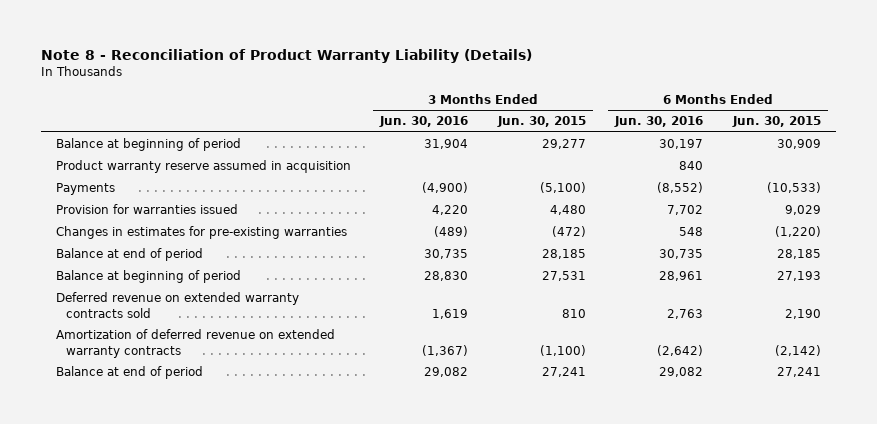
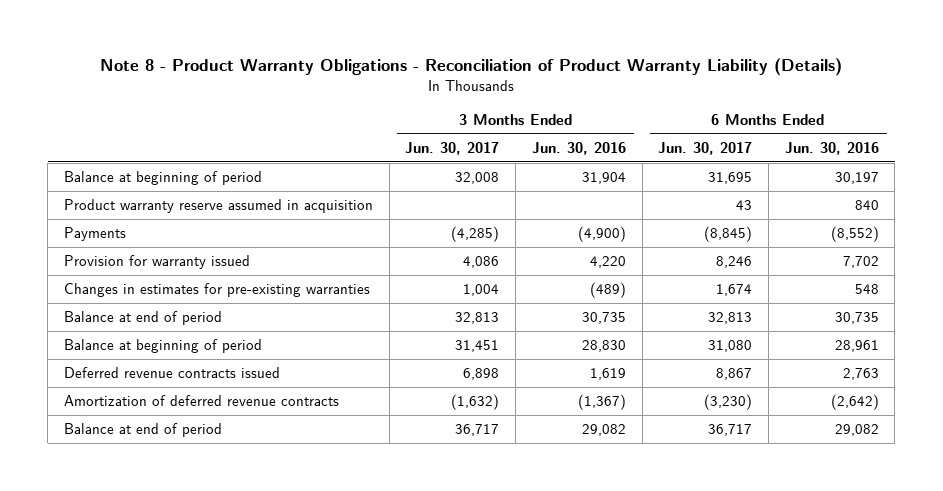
- Note 8 - Reconciliation of Product Warranty Liability (Details)
+ Note 8 - Product Warranty Obligations - Reconciliation of Product Warranty Liability (Details)
- | 3 Months Ended Jun. 30, 2016 | 3 Months Ended Jun. 30, 2015 | 6 Months Ended Jun. 30, 2016 | 6 Months Ended Jun. 30, 2015
+ | 3 Months Ended Jun. 30, 2017 | 3 Months Ended Jun. 30, 2016 | 6 Months Ended Jun. 30, 2017 | 6 Months Ended Jun. 30, 2016
- Provision for warranties issued | 4,220 | 4,480 | 7,702 | 9,029
+ Provision for warranty issued | 4,086 | 4,220 | 8,246 | 7,702
- Deferred revenue on extended warranty contracts sold | 1,619 | 810 | 2,763 | 2,190
- Amortization of deferred revenue on extended warranty contracts | (1,367) | (1,100) | (2,642) | (2,142)
+ Deferred revenue contracts issued | 6,898 | 1,619 | 8,867 | 2,763
+ Amortization of deferred revenue contracts | (1,632) | (1,367) | (3,230) | (2,642)

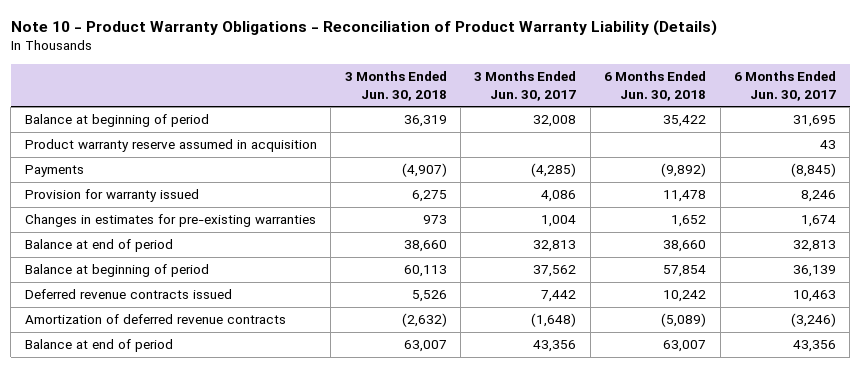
- Note 8 - Product Warranty Obligations - Reconciliation of Product Warranty Liability (Details)
+ Note 10 - Product Warranty Obligations - Reconciliation of Product Warranty Liability (Details)
- | 3 Months Ended Jun. 30, 2017 | 3 Months Ended Jun. 30, 2016 | 6 Months Ended Jun. 30, 2017 | 6 Months Ended Jun. 30, 2016
+ | 3 Months Ended Jun. 30, 2018 | 3 Months Ended Jun. 30, 2017 | 6 Months Ended Jun. 30, 2018 | 6 Months Ended Jun. 30, 2017
- Balance at beginning of period | 31,451 | 28,830 | 31,080 | 28,961
- Deferred revenue contracts issued | 6,898 | 1,619 | 8,867 | 2,763
- Amortization of deferred revenue contracts | (1,632) | (1,367) | (3,230) | (2,642)
- Balance at end of period | 36,717 | 29,082 | 36,717 | 29,082
+ Balance at beginning of period | 60,113 | 37,562 | 57,854 | 36,139
+ Deferred revenue contracts issued | 5,526 | 7,442 | 10,242 | 10,463
+ Amortization of deferred revenue contracts | (2,632) | (1,648) | (5,089) | (3,246)
+ Balance at end of period | 63,007 | 43,356 | 63,007 | 43,356

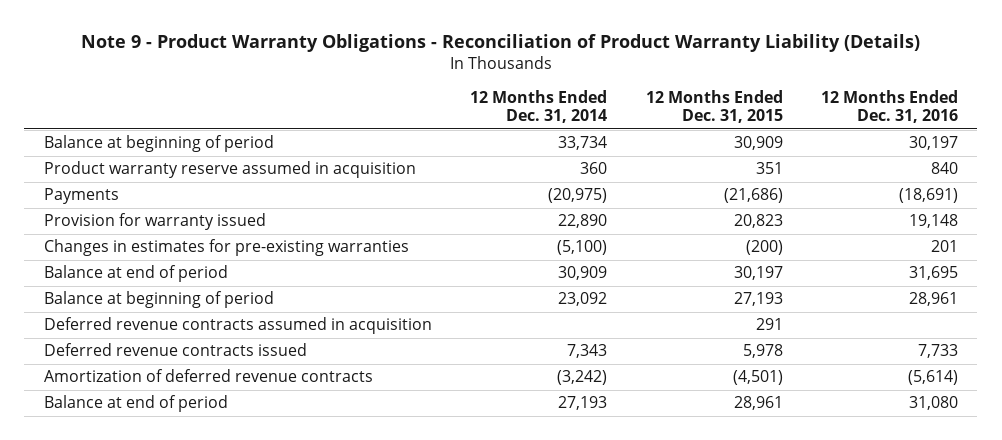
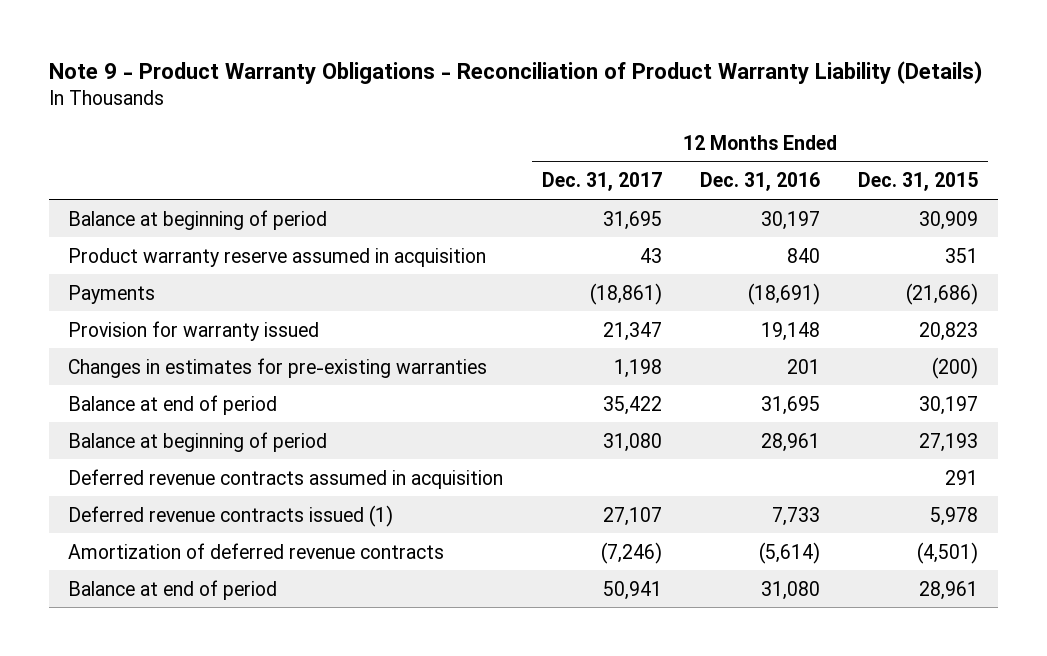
- | 12 Months Ended Dec. 31, 2014 | 12 Months Ended Dec. 31, 2015 | 12 Months Ended Dec. 31, 2016
+ | 12 Months Ended Dec. 31, 2017 | 12 Months Ended Dec. 31, 2016 | 12 Months Ended Dec. 31, 2015
- Deferred revenue contracts issued | 7,343 | 5,978 | 7,733
+ Deferred revenue contracts issued (1) | 27,107 | 7,733 | 5,978

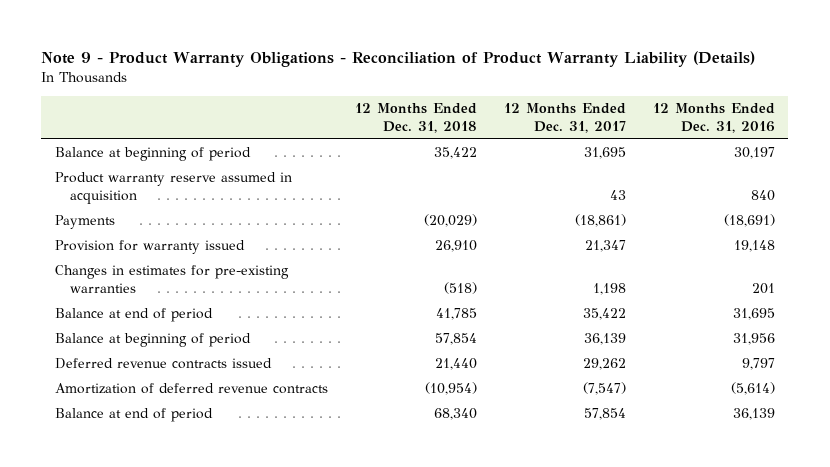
- | 12 Months Ended Dec. 31, 2017 | 12 Months Ended Dec. 31, 2016 | 12 Months Ended Dec. 31, 2015
+ | 12 Months Ended Dec. 31, 2018 | 12 Months Ended Dec. 31, 2017 | 12 Months Ended Dec. 31, 2016
- Balance at beginning of period | 31,080 | 28,961 | 27,193
- Deferred revenue contracts assumed in acquisition | | | 291
- Deferred revenue contracts issued (1) | 27,107 | 7,733 | 5,978
- Amortization of deferred revenue contracts | (7,246) | (5,614) | (4,501)
- Balance at end of period | 50,941 | 31,080 | 28,961
+ Balance at beginning of period | 57,854 | 36,139 | 31,956
+ Deferred revenue contracts issued | 21,440 | 29,262 | 9,797
+ Amortization of deferred revenue contracts | (10,954) | (7,547) | (5,614)
+ Balance at end of period | 68,340 | 57,854 | 36,139

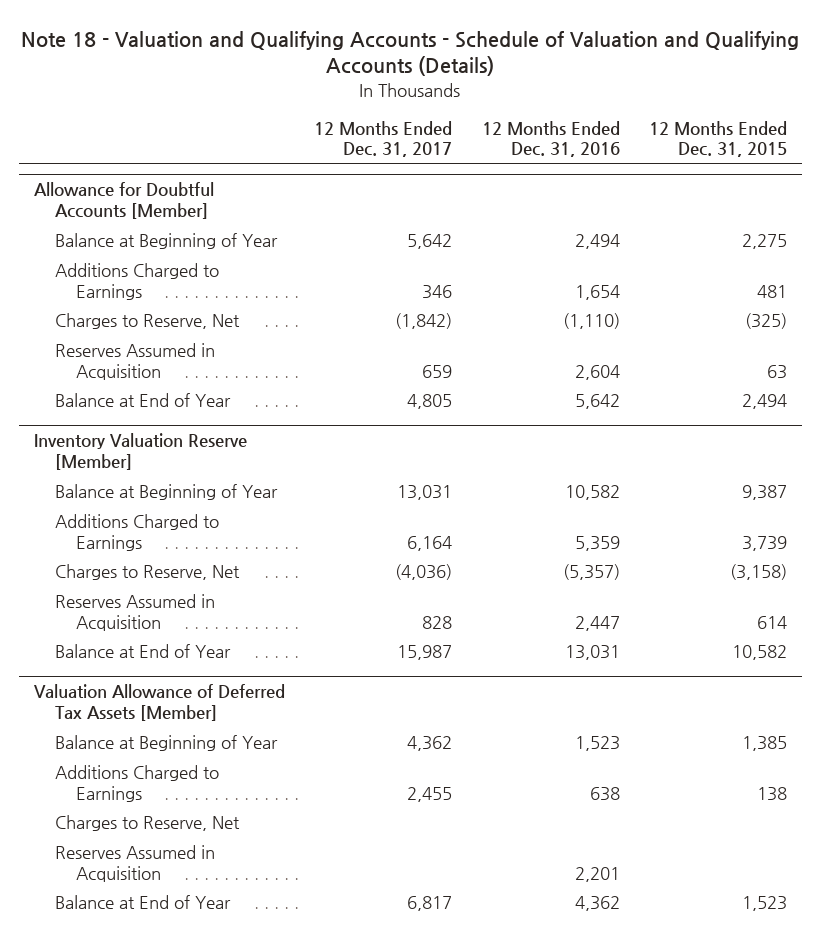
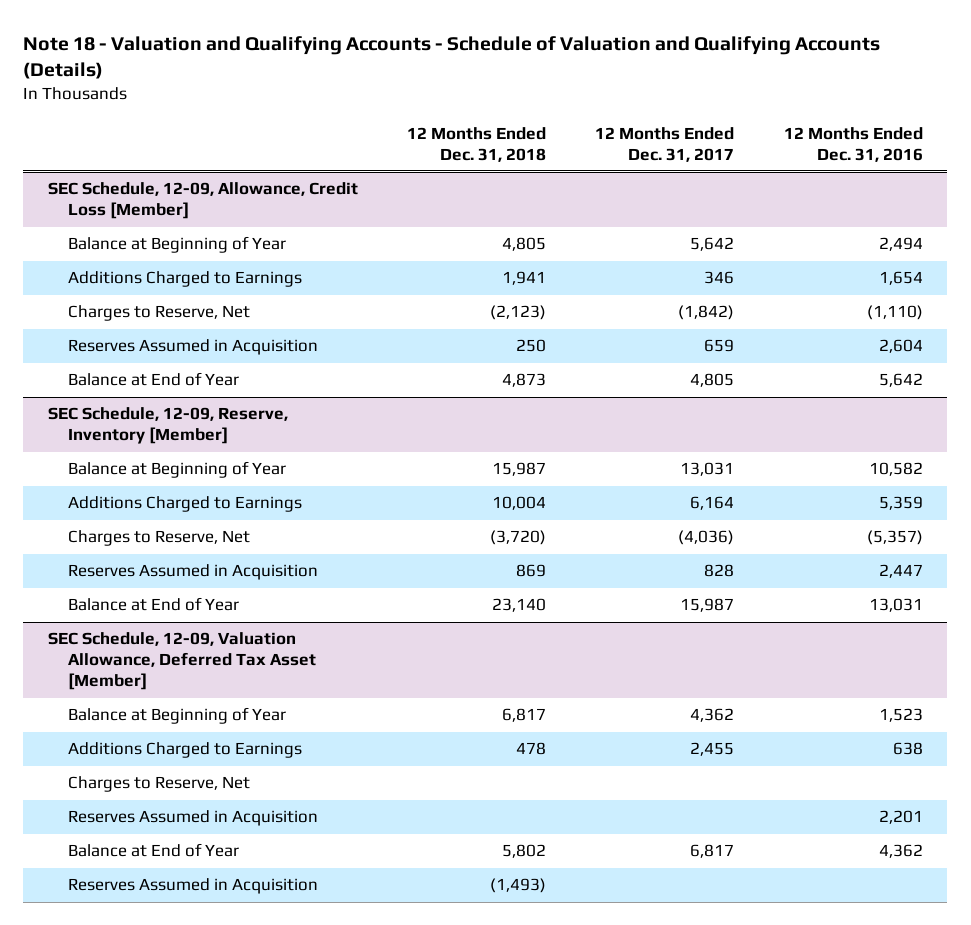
- | 12 Months Ended Dec. 31, 2017 | 12 Months Ended Dec. 31, 2016 | 12 Months Ended Dec. 31, 2015
+ | 12 Months Ended Dec. 31, 2018 | 12 Months Ended Dec. 31, 2017 | 12 Months Ended Dec. 31, 2016
- Allowance for Doubtful Accounts [Member]
+ SEC Schedule, 12-09, Allowance, Credit Loss [Member]
- Inventory Valuation Reserve [Member]
+ SEC Schedule, 12-09, Reserve, Inventory [Member]
- Valuation Allowance of Deferred Tax Assets [Member]
+ SEC Schedule, 12-09, Valuation Allowance, Deferred Tax Asset [Member]
+ Reserves Assumed in Acquisition | (1,493) | |

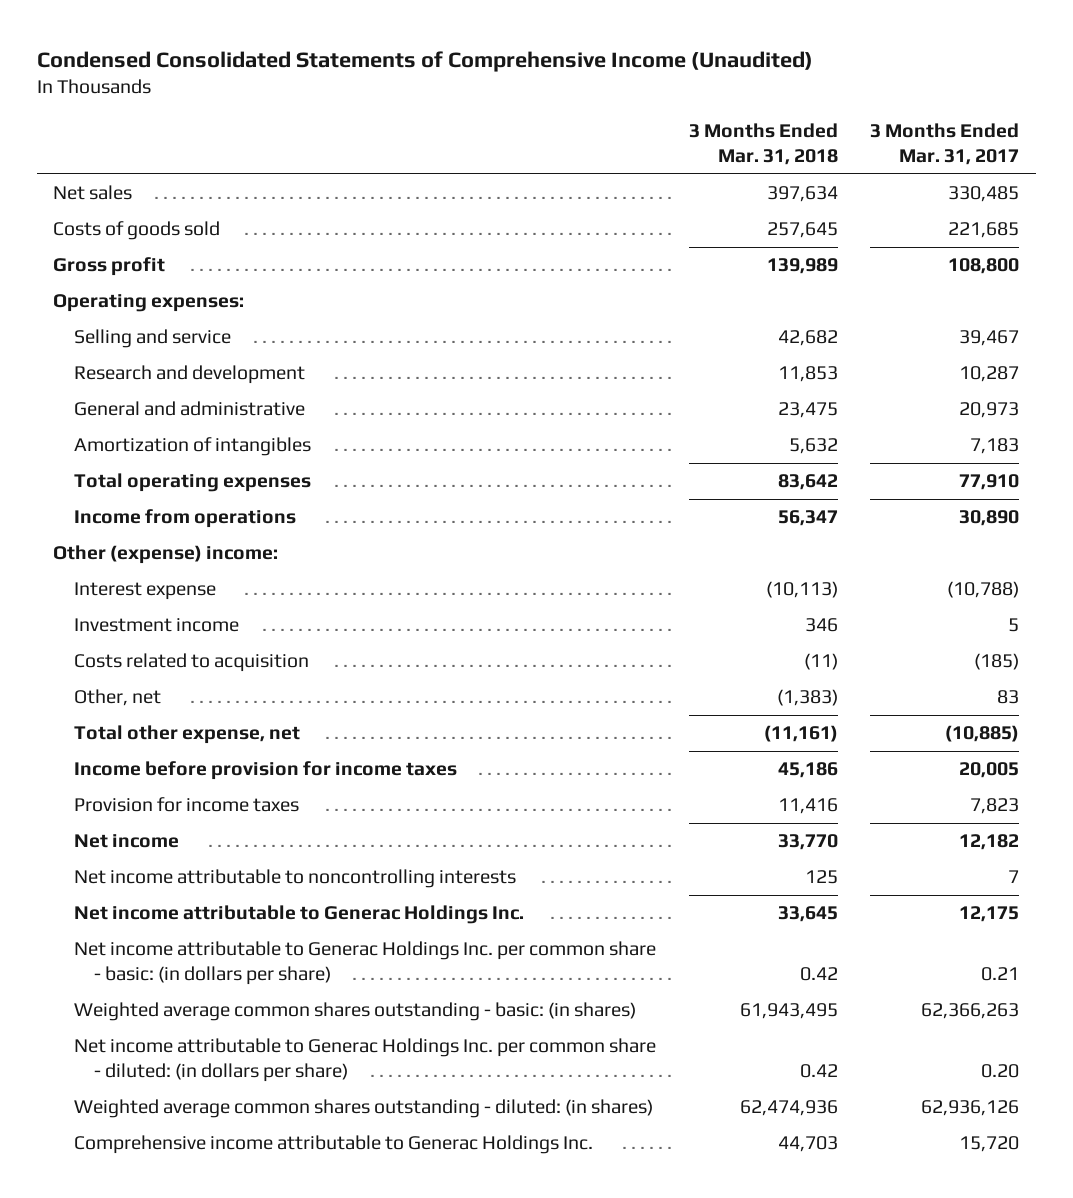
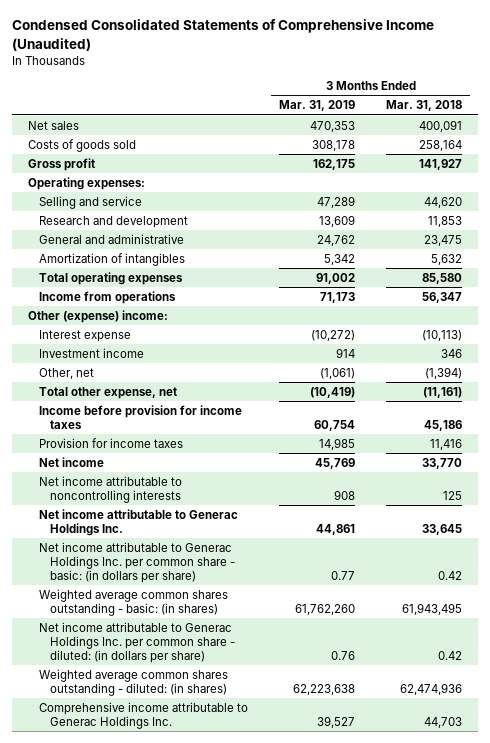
- | 3 Months Ended Mar. 31, 2018 | 3 Months Ended Mar. 31, 2017
+ | 3 Months Ended Mar. 31, 2019 | 3 Months Ended Mar. 31, 2018
- Net sales | 397,634 | 330,485
- Costs of goods sold | 257,645 | 221,685
- Gross profit | 139,989 | 108,800
+ Net sales | 470,353 | 400,091
+ Costs of goods sold | 308,178 | 258,164
+ Gross profit | 162,175 | 141,927
- Selling and service | 42,682 | 39,467
+ Selling and service | 47,289 | 44,620
- Total operating expenses | 83,642 | 77,910
+ Total operating expenses | 91,002 | 85,580
- Costs related to acquisition | (11) | (185)
- Other, net | (1,383) | 83
+ Other, net | (1,061) | (1,394)

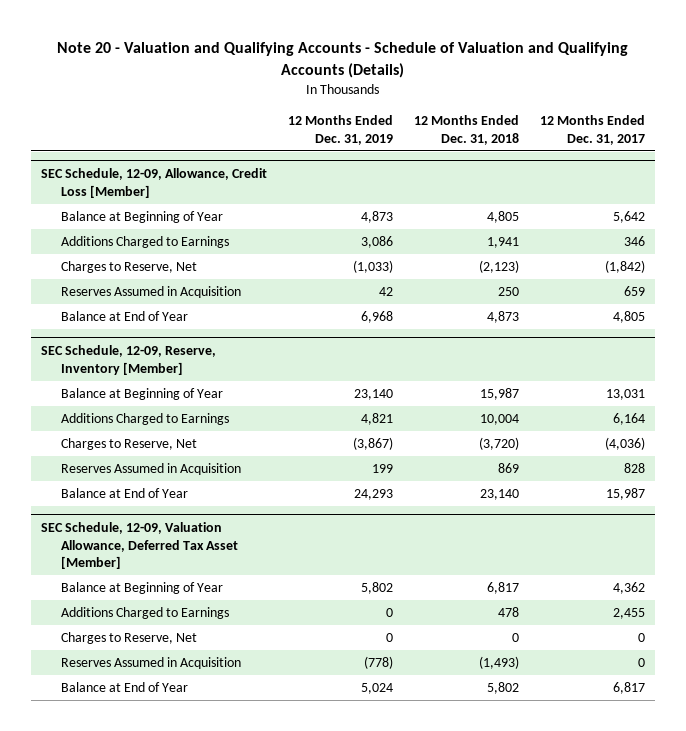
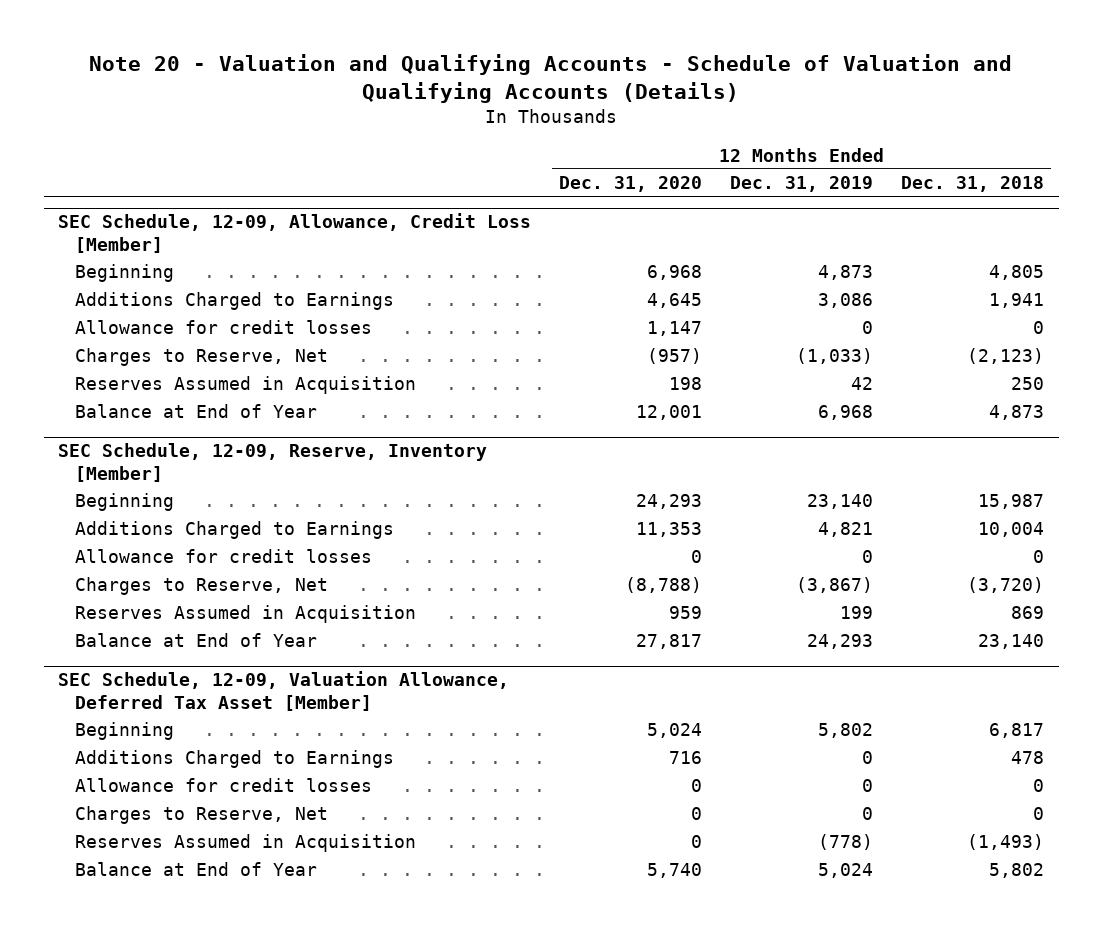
- | 12 Months Ended Dec. 31, 2019 | 12 Months Ended Dec. 31, 2018 | 12 Months Ended Dec. 31, 2017
+ | 12 Months Ended Dec. 31, 2020 | 12 Months Ended Dec. 31, 2019 | 12 Months Ended Dec. 31, 2018
@ SEC Schedule, 12-09, Allowance, Credit Loss [Member]
- Balance at Beginning of Year | 4,873 | 4,805 | 5,642
+ Beginning | 6,968 | 4,873 | 4,805
+ Allowance for credit losses | 1,147 | 0 | 0
@ SEC Schedule, 12-09, Reserve, Inventory [Member]
- Balance at Beginning of Year | 23,140 | 15,987 | 13,031
+ Beginning | 24,293 | 23,140 | 15,987
+ Allowance for credit losses | 0 | 0 | 0
@ SEC Schedule, 12-09, Valuation Allowance, Deferred Tax Asset [Member]
- Balance at Beginning of Year | 5,802 | 6,817 | 4,362
+ Beginning | 5,024 | 5,802 | 6,817
+ Allowance for credit losses | 0 | 0 | 0

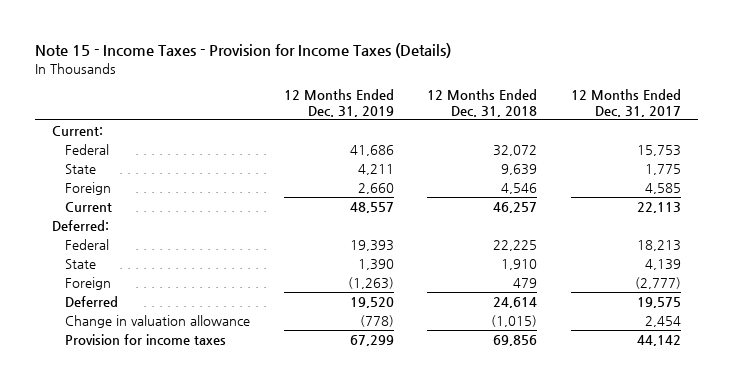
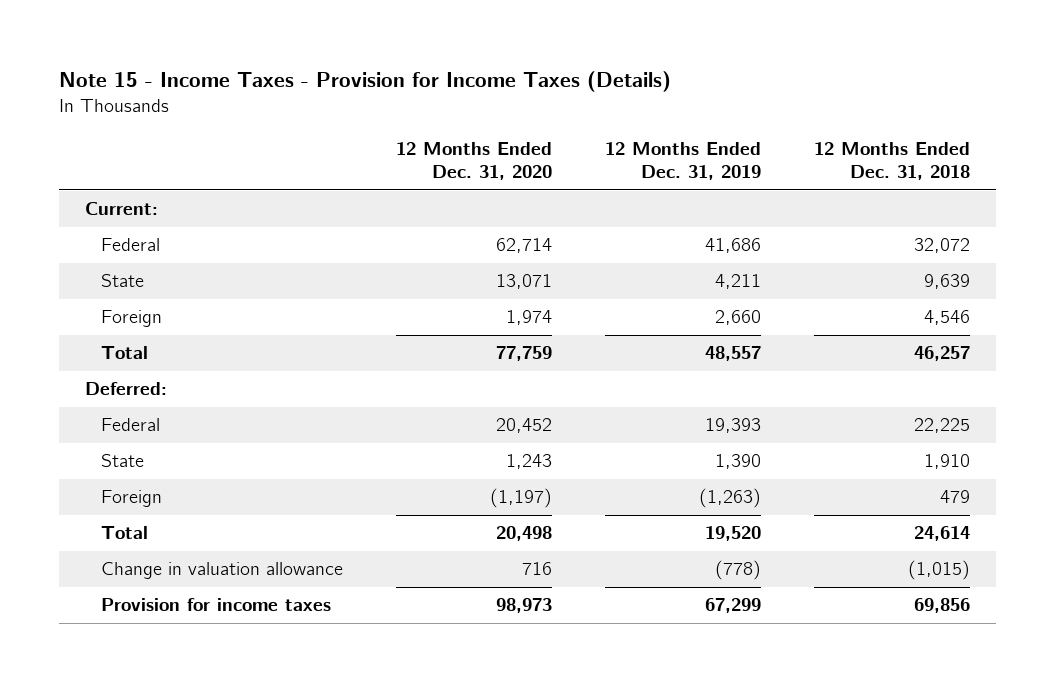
- | 12 Months Ended Dec. 31, 2019 | 12 Months Ended Dec. 31, 2018 | 12 Months Ended Dec. 31, 2017
+ | 12 Months Ended Dec. 31, 2020 | 12 Months Ended Dec. 31, 2019 | 12 Months Ended Dec. 31, 2018
- Current | 48,557 | 46,257 | 22,113
+ Total | 77,759 | 48,557 | 46,257
- Deferred | 19,520 | 24,614 | 19,575
+ Total | 20,498 | 19,520 | 24,614

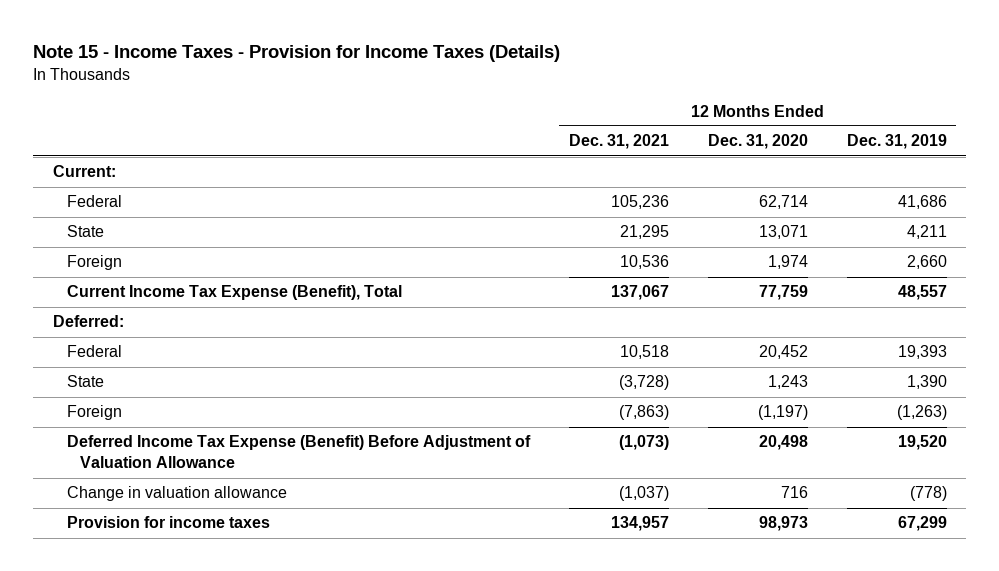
- | 12 Months Ended Dec. 31, 2020 | 12 Months Ended Dec. 31, 2019 | 12 Months Ended Dec. 31, 2018
+ | 12 Months Ended Dec. 31, 2021 | 12 Months Ended Dec. 31, 2020 | 12 Months Ended Dec. 31, 2019
- Total | 77,759 | 48,557 | 46,257
+ Current Income Tax Expense (Benefit), Total | 137,067 | 77,759 | 48,557
- Total | 20,498 | 19,520 | 24,614
+ Deferred Income Tax Expense (Benefit) Before Adjustment of Valuation Allowance | (1,073) | 20,498 | 19,520

